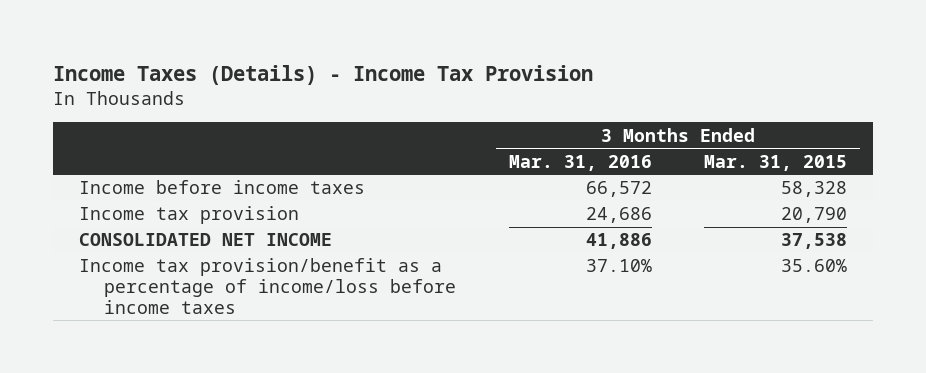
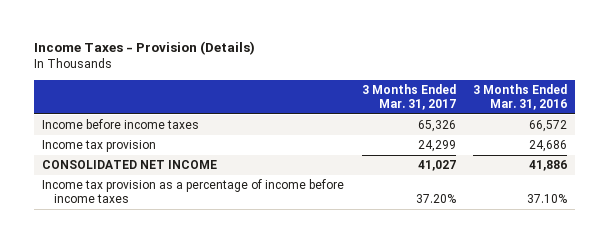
- Income Taxes (Details) - Income Tax Provision
+ Income Taxes - Provision (Details)
- | 3 Months Ended Mar. 31, 2016 | 3 Months Ended Mar. 31, 2015
+ | 3 Months Ended Mar. 31, 2017 | 3 Months Ended Mar. 31, 2016
- Income tax provision/benefit as a percentage of income/loss before income taxes | 37.10% | 35.60%
+ Income tax provision as a percentage of income before income taxes | 37.20% | 37.10%

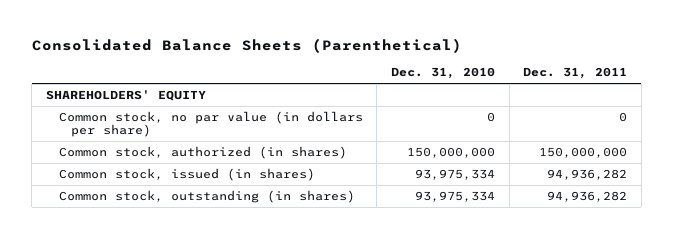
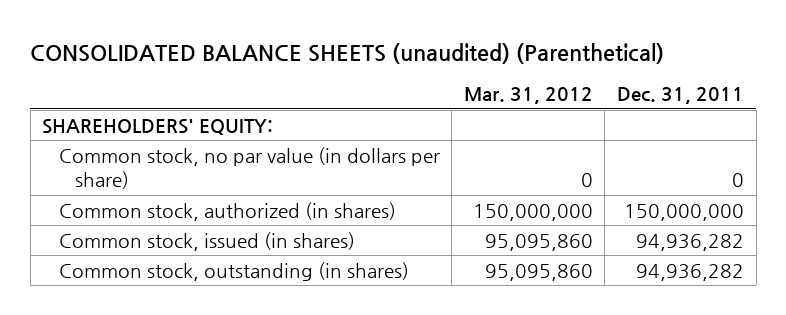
- Consolidated Balance Sheets (Parenthetical)
+ CONSOLIDATED BALANCE SHEETS (unaudited) (Parenthetical)
- | Dec. 31, 2010 | Dec. 31, 2011
+ | Mar. 31, 2012 | Dec. 31, 2011
- SHAREHOLDERS' EQUITY
+ SHAREHOLDERS' EQUITY:

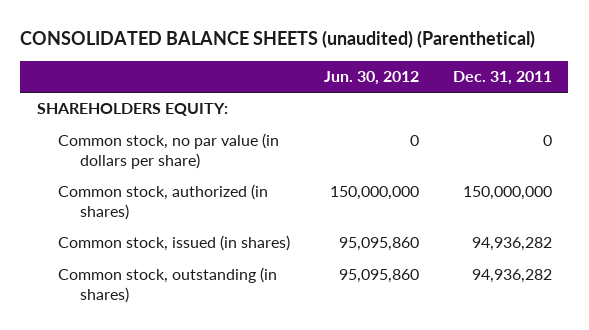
- | Mar. 31, 2012 | Dec. 31, 2011
+ | Jun. 30, 2012 | Dec. 31, 2011
- SHAREHOLDERS' EQUITY:
+ SHAREHOLDERS EQUITY:

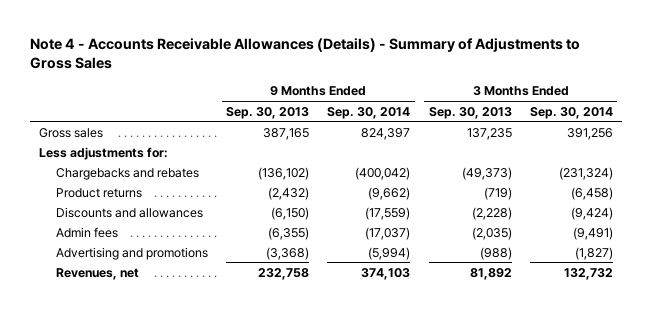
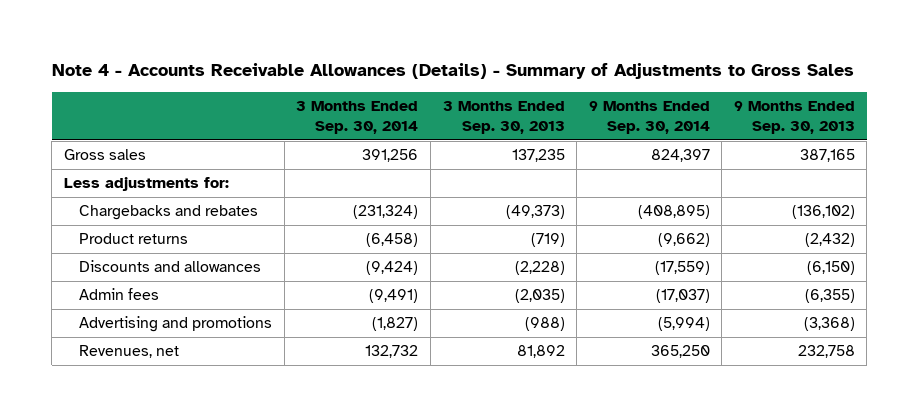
- | 9 Months Ended Sep. 30, 2013 | 9 Months Ended Sep. 30, 2014 | 3 Months Ended Sep. 30, 2013 | 3 Months Ended Sep. 30, 2014
+ | 3 Months Ended Sep. 30, 2014 | 3 Months Ended Sep. 30, 2013 | 9 Months Ended Sep. 30, 2014 | 9 Months Ended Sep. 30, 2013
- Chargebacks and rebates | (136,102) | (400,042) | (49,373) | (231,324)
+ Chargebacks and rebates | (231,324) | (49,373) | (408,895) | (136,102)
- Revenues, net | 232,758 | 374,103 | 81,892 | 132,732
+ Revenues, net | 132,732 | 81,892 | 365,250 | 232,758

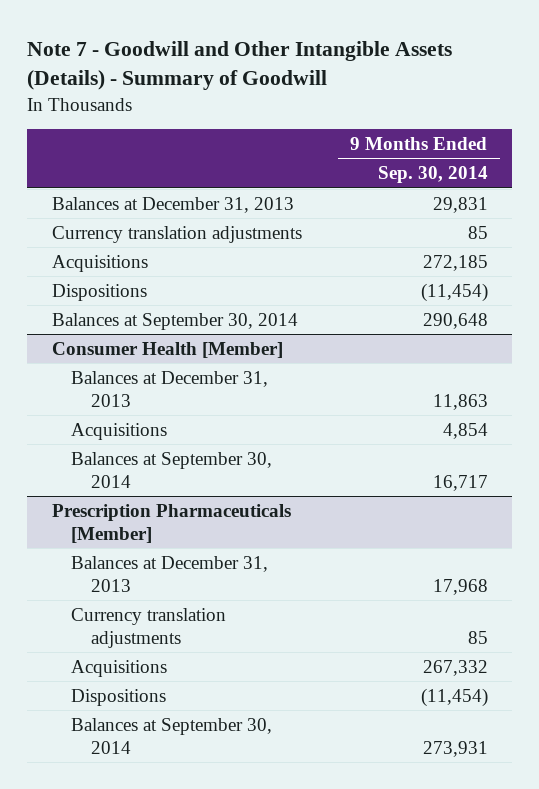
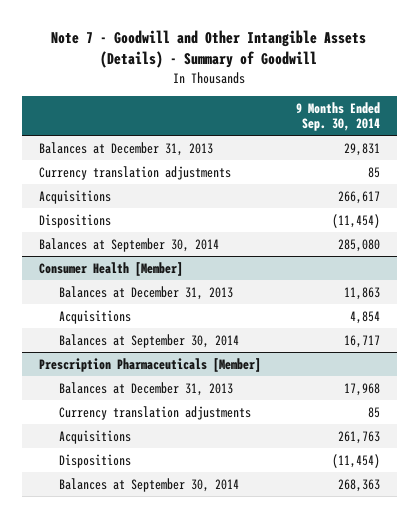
- Acquisitions | 272,185
+ Acquisitions | 266,617
- Balances at September 30, 2014 | 290,648
+ Balances at September 30, 2014 | 285,080
@ Prescription Pharmaceuticals [Member]
- Acquisitions | 267,332
+ Acquisitions | 261,763
- Balances at September 30, 2014 | 273,931
+ Balances at September 30, 2014 | 268,363

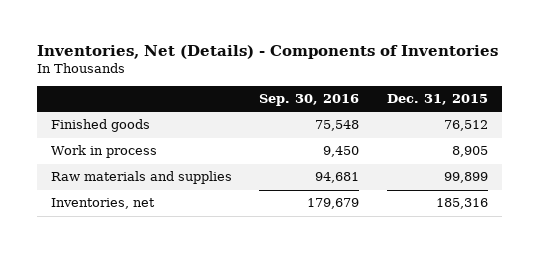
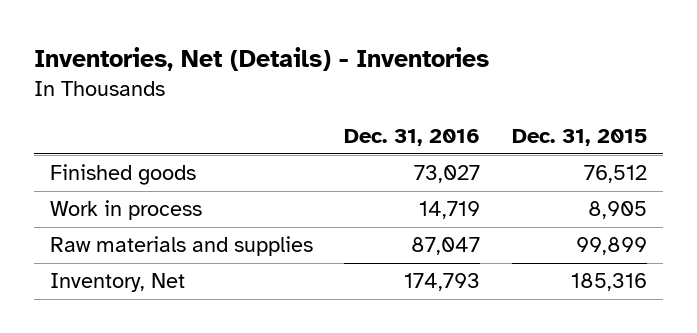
- Inventories, Net (Details) - Components of Inventories
+ Inventories, Net (Details) - Inventories
- | Sep. 30, 2016 | Dec. 31, 2015
+ | Dec. 31, 2016 | Dec. 31, 2015
- Inventories, net | 179,679 | 185,316
+ Inventory, Net | 174,793 | 185,316

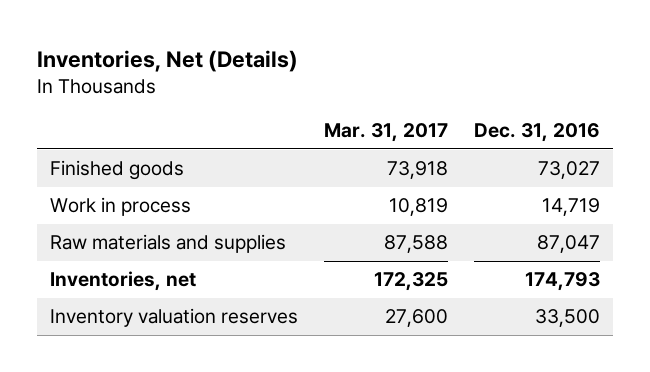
- Inventories, Net (Details) - Inventories
+ Inventories, Net (Details)
- | Dec. 31, 2016 | Dec. 31, 2015
+ | Mar. 31, 2017 | Dec. 31, 2016
- Inventory, Net | 174,793 | 185,316
+ Inventories, net | 172,325 | 174,793
+ Inventory valuation reserves | 27,600 | 33,500

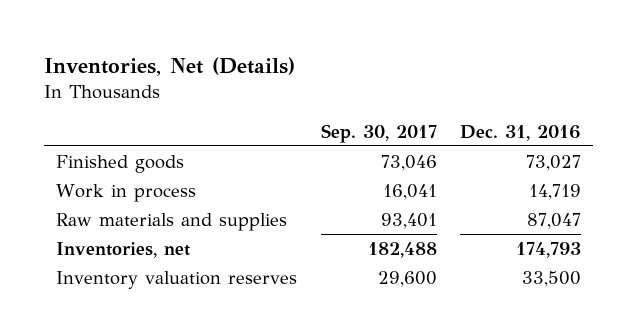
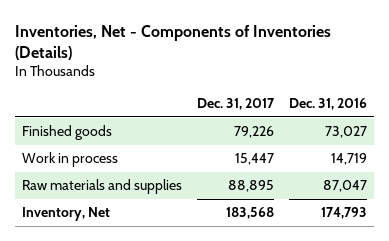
- Inventories, Net (Details)
+ Inventories, Net - Components of Inventories (Details)
- | Sep. 30, 2017 | Dec. 31, 2016
+ | Dec. 31, 2017 | Dec. 31, 2016
- Inventories, net | 182,488 | 174,793
- Inventory valuation reserves | 29,600 | 33,500
+ Inventory, Net | 183,568 | 174,793

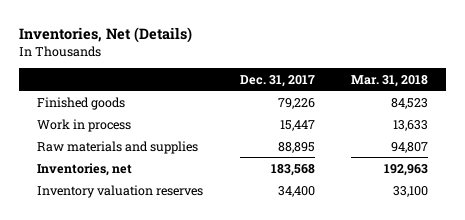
- Inventories, Net - Components of Inventories (Details)
+ Inventories, Net (Details)
- | Dec. 31, 2017 | Dec. 31, 2016
+ | Dec. 31, 2017 | Mar. 31, 2018
- Inventory, Net | 183,568 | 174,793
+ Inventories, net | 183,568 | 192,963
+ Inventory valuation reserves | 34,400 | 33,100

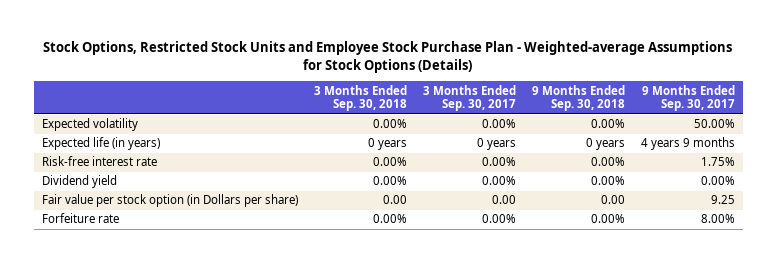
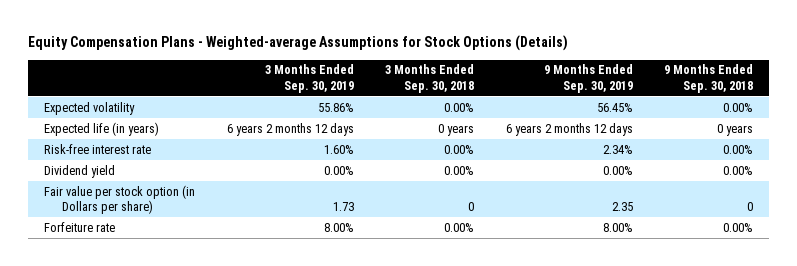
- Stock Options, Restricted Stock Units and Employee Stock Purchase Plan - Weighted-average Assumptions for Stock Options (Details)
+ Equity Compensation Plans - Weighted-average Assumptions for Stock Options (Details)
- | 3 Months Ended Sep. 30, 2018 | 3 Months Ended Sep. 30, 2017 | 9 Months Ended Sep. 30, 2018 | 9 Months Ended Sep. 30, 2017
+ | 3 Months Ended Sep. 30, 2019 | 3 Months Ended Sep. 30, 2018 | 9 Months Ended Sep. 30, 2019 | 9 Months Ended Sep. 30, 2018
- Fair value per stock option (in Dollars per share) | 0.00 | 0.00 | 0.00 | 9.25
+ Fair value per stock option (in Dollars per share) | 1.73 | 0 | 2.35 | 0

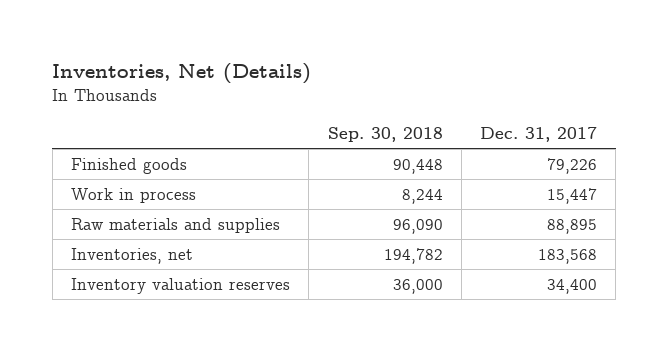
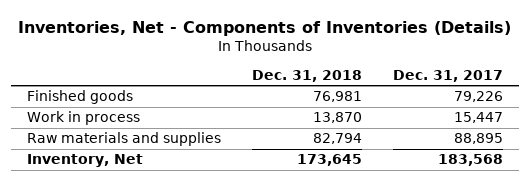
- Inventories, Net (Details)
+ Inventories, Net - Components of Inventories (Details)
- | Sep. 30, 2018 | Dec. 31, 2017
+ | Dec. 31, 2018 | Dec. 31, 2017
- Inventories, net | 194,782 | 183,568
- Inventory valuation reserves | 36,000 | 34,400
+ Inventory, Net | 173,645 | 183,568

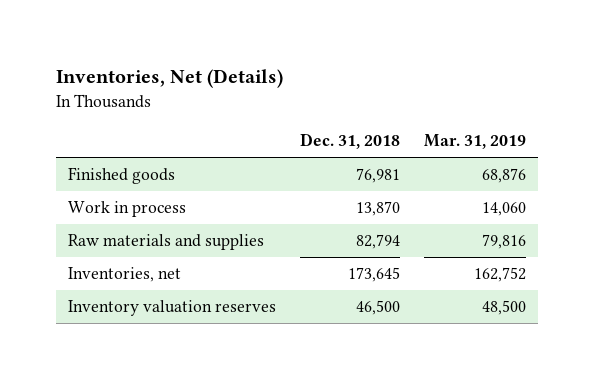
- Inventories, Net - Components of Inventories (Details)
+ Inventories, Net (Details)
- | Dec. 31, 2018 | Dec. 31, 2017
+ | Dec. 31, 2018 | Mar. 31, 2019
- Inventory, Net | 173,645 | 183,568
+ Inventories, net | 173,645 | 162,752
+ Inventory valuation reserves | 46,500 | 48,500

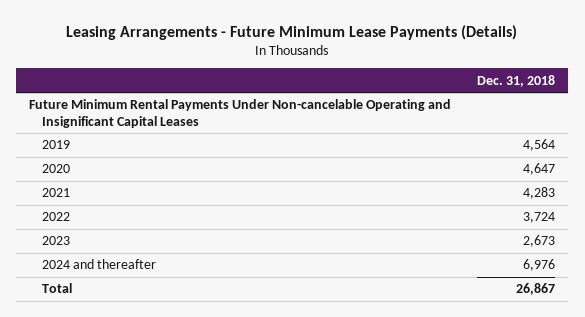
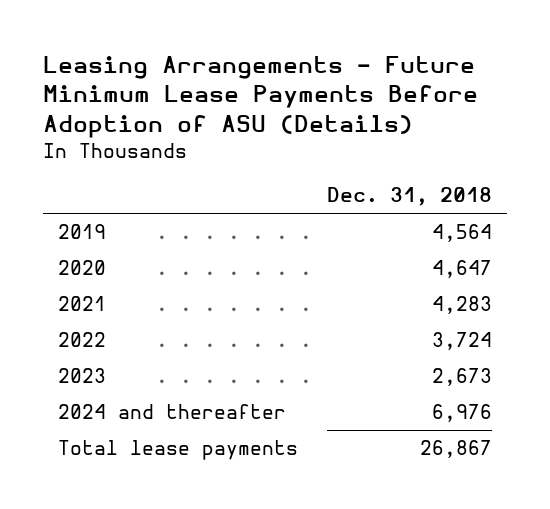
- Leasing Arrangements - Future Minimum Lease Payments (Details)
+ Leasing Arrangements - Future Minimum Lease Payments Before Adoption of ASU (Details)
- Future Minimum Rental Payments Under Non-cancelable Operating and Insignificant Capital Leases
- Total | 26,867
+ Total lease payments | 26,867

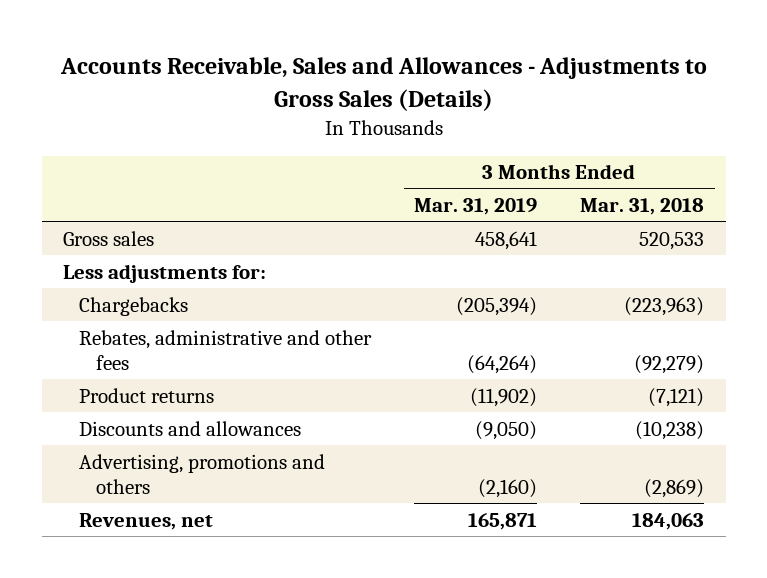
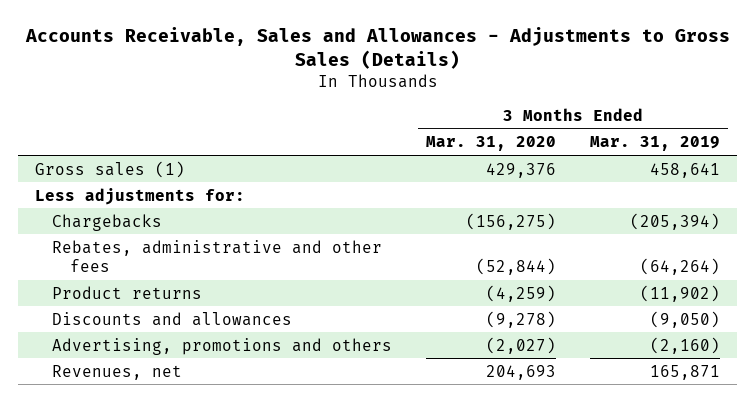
- | 3 Months Ended Mar. 31, 2019 | 3 Months Ended Mar. 31, 2018
+ | 3 Months Ended Mar. 31, 2020 | 3 Months Ended Mar. 31, 2019
- Gross sales | 458,641 | 520,533
+ Gross sales (1) | 429,376 | 458,641

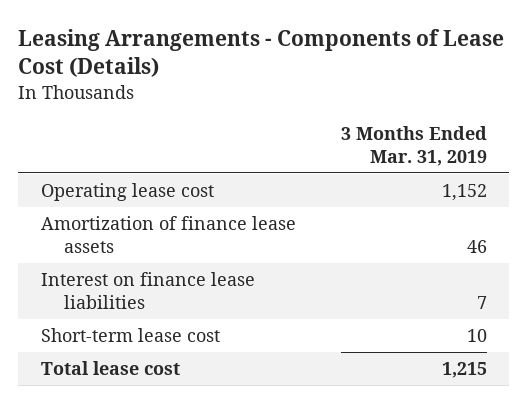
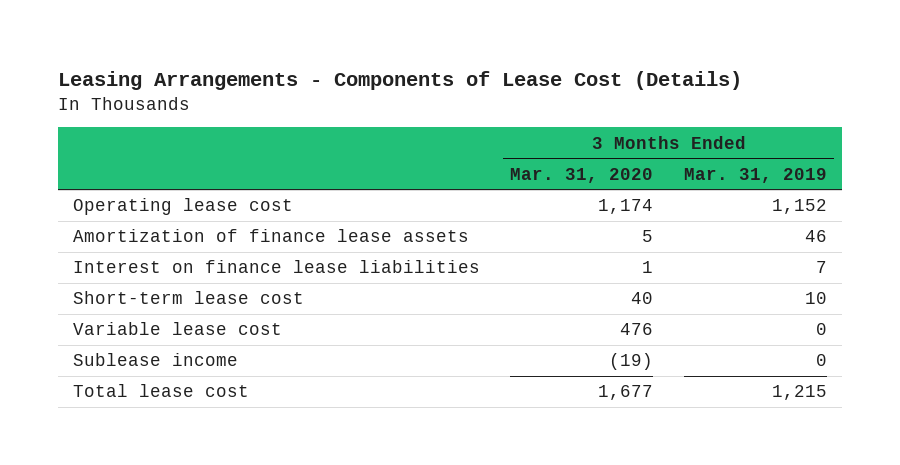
- | 3 Months Ended Mar. 31, 2019
+ | 3 Months Ended Mar. 31, 2020 | 3 Months Ended Mar. 31, 2019
+ Variable lease cost | 476 | 0
+ Sublease income | (19) | 0

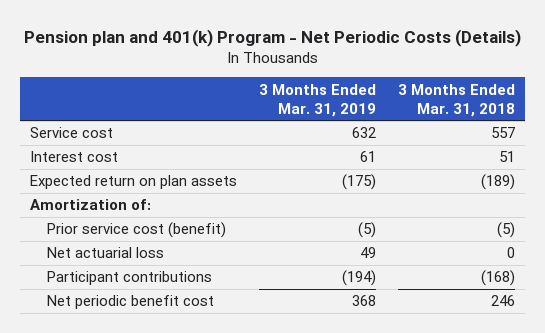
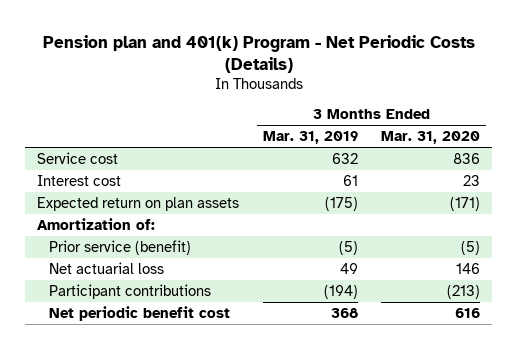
- | 3 Months Ended Mar. 31, 2019 | 3 Months Ended Mar. 31, 2018
+ | 3 Months Ended Mar. 31, 2019 | 3 Months Ended Mar. 31, 2020
- Prior service cost (benefit) | (5) | (5)
+ Prior service (benefit) | (5) | (5)

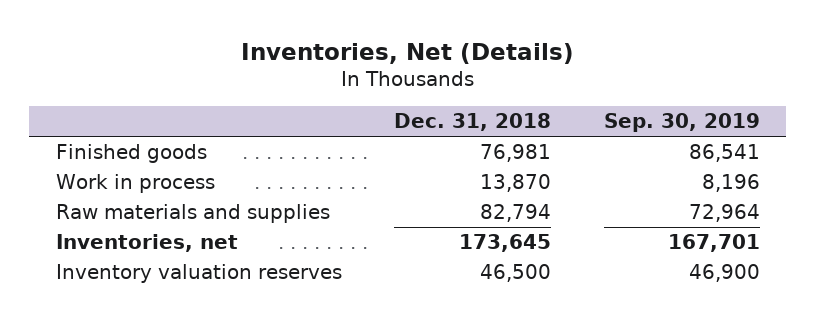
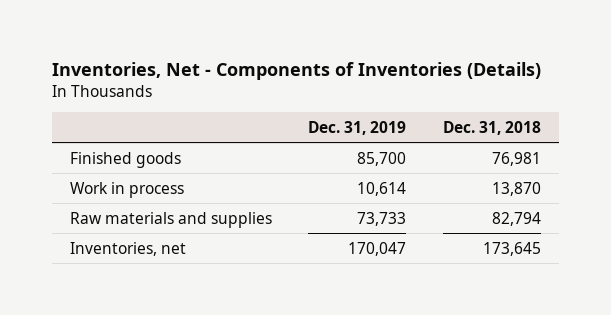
- Inventories, Net (Details)
+ Inventories, Net - Components of Inventories (Details)
- | Dec. 31, 2018 | Sep. 30, 2019
+ | Dec. 31, 2019 | Dec. 31, 2018
- Inventory valuation reserves | 46,500 | 46,900

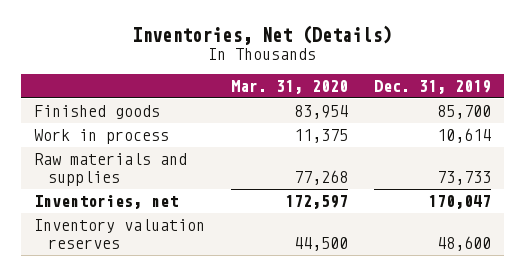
- Inventories, Net - Components of Inventories (Details)
+ Inventories, Net (Details)
- | Dec. 31, 2019 | Dec. 31, 2018
+ | Mar. 31, 2020 | Dec. 31, 2019
+ Inventory valuation reserves | 44,500 | 48,600

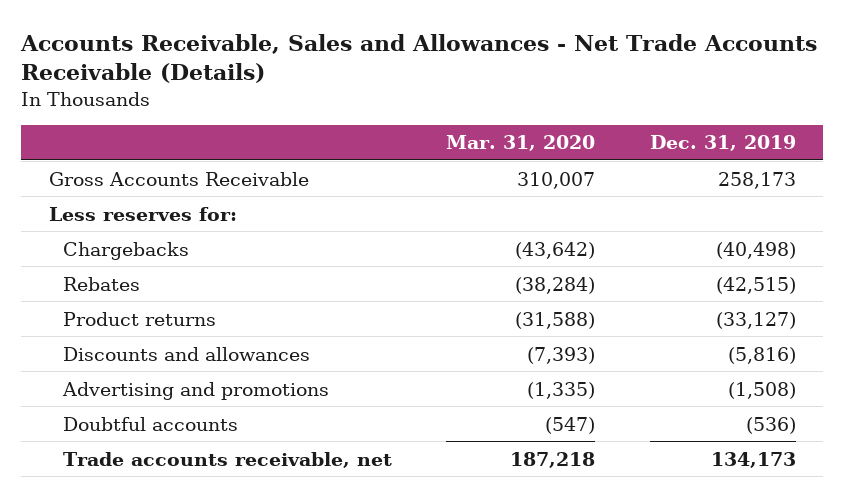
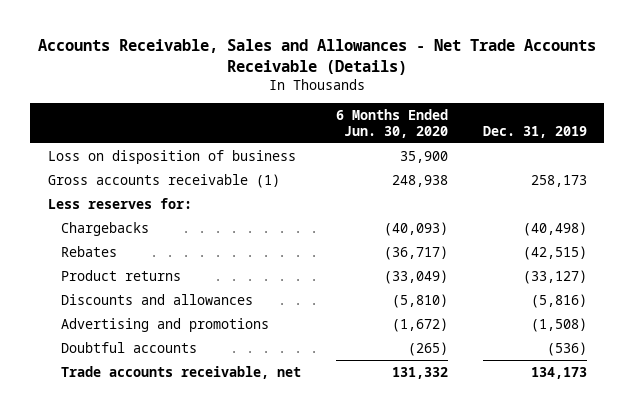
- | Mar. 31, 2020 | Dec. 31, 2019
+ | 6 Months Ended Jun. 30, 2020 | Dec. 31, 2019
- Gross Accounts Receivable | 310,007 | 258,173
+ Loss on disposition of business | 35,900 |
+ Gross accounts receivable (1) | 248,938 | 258,173

